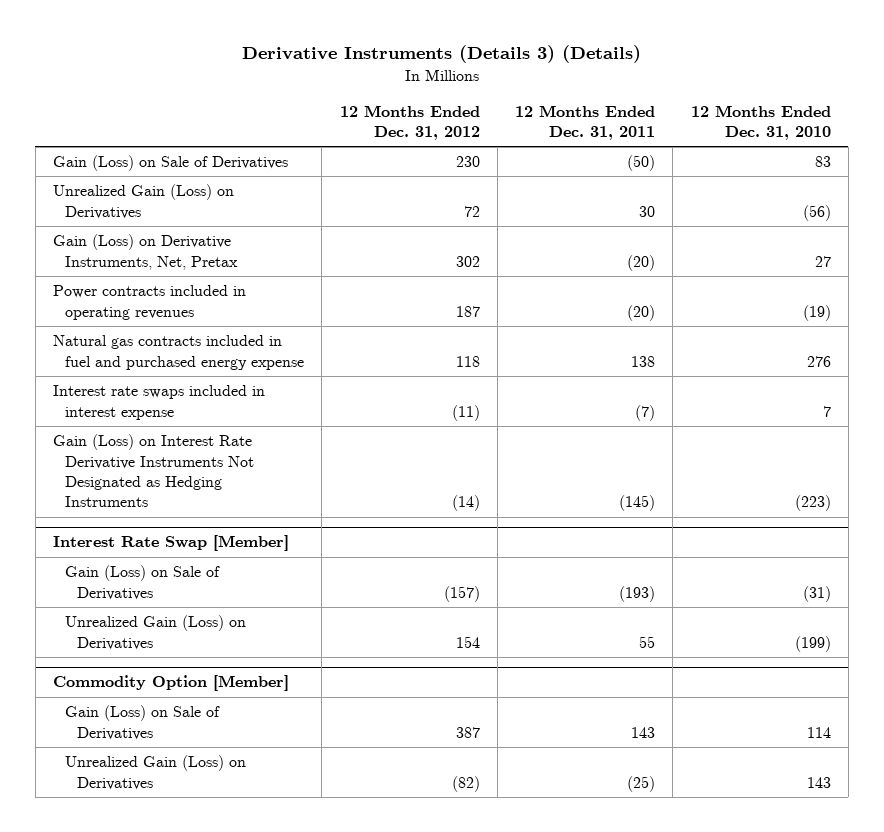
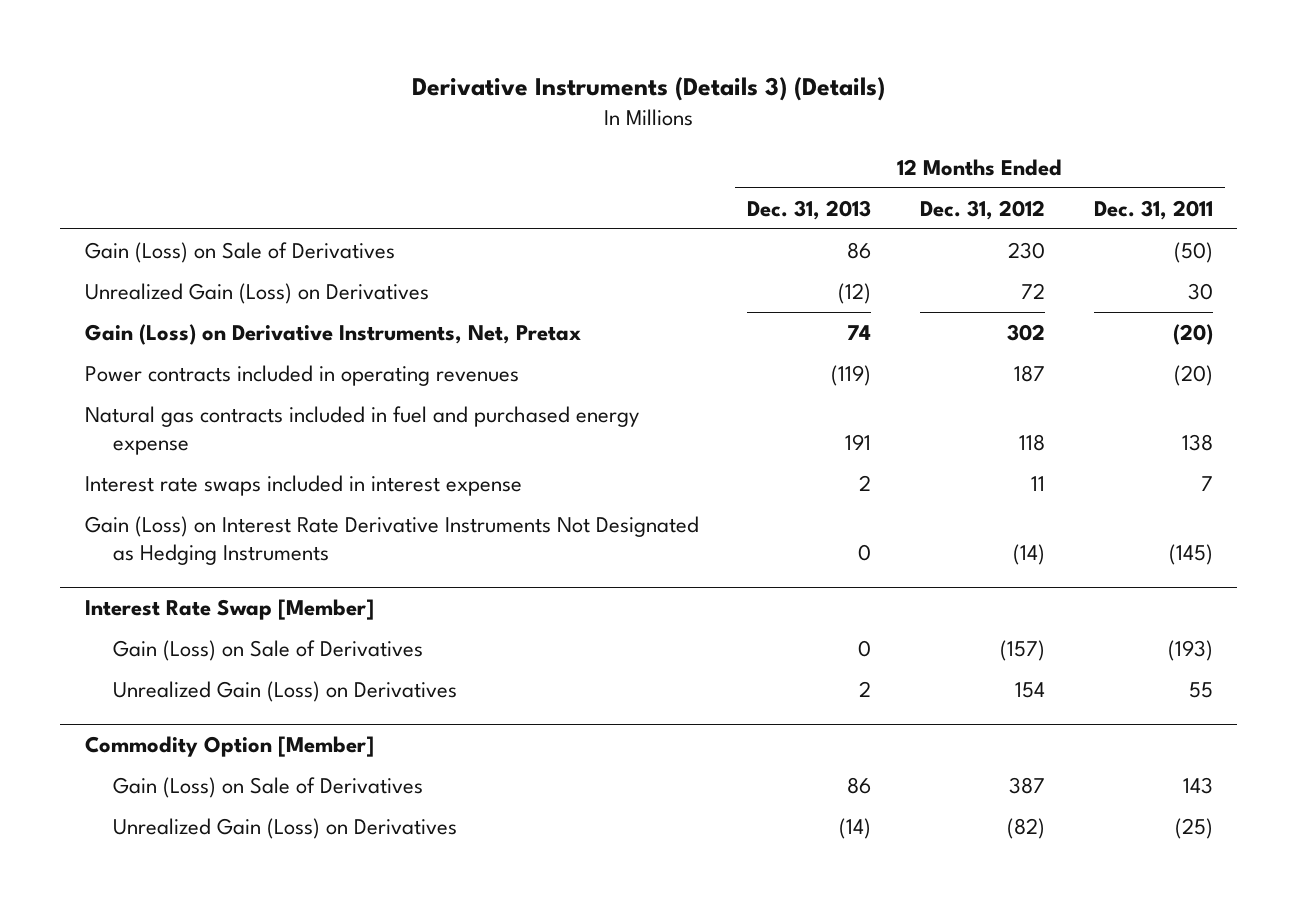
- | 12 Months Ended Dec. 31, 2012 | 12 Months Ended Dec. 31, 2011 | 12 Months Ended Dec. 31, 2010
+ | 12 Months Ended Dec. 31, 2013 | 12 Months Ended Dec. 31, 2012 | 12 Months Ended Dec. 31, 2011
- Interest rate swaps included in interest expense | (11) | (7) | 7
+ Interest rate swaps included in interest expense | 2 | 11 | 7

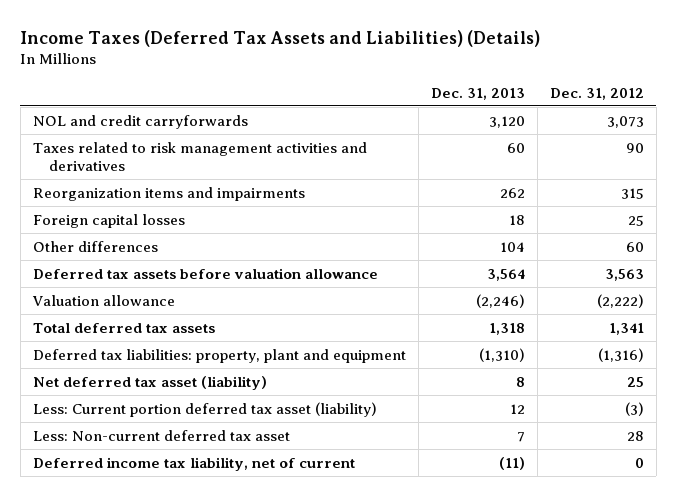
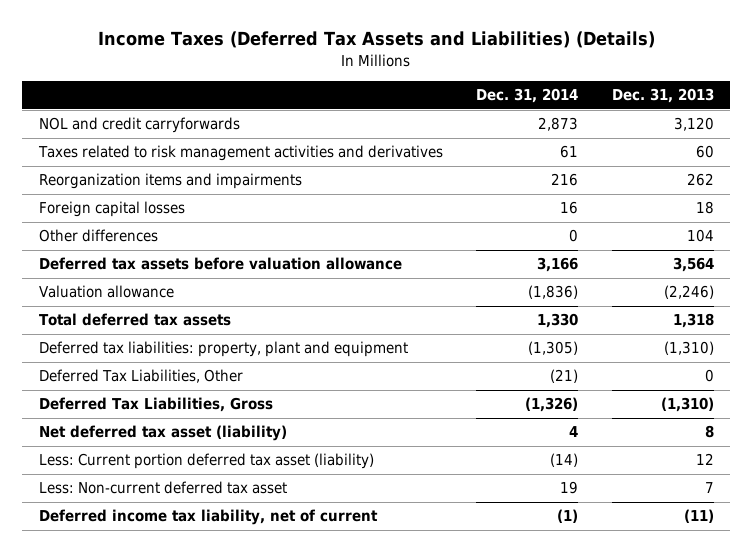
- | Dec. 31, 2013 | Dec. 31, 2012
+ | Dec. 31, 2014 | Dec. 31, 2013
+ Deferred Tax Liabilities, Other | (21) | 0
+ Deferred Tax Liabilities, Gross | (1,326) | (1,310)

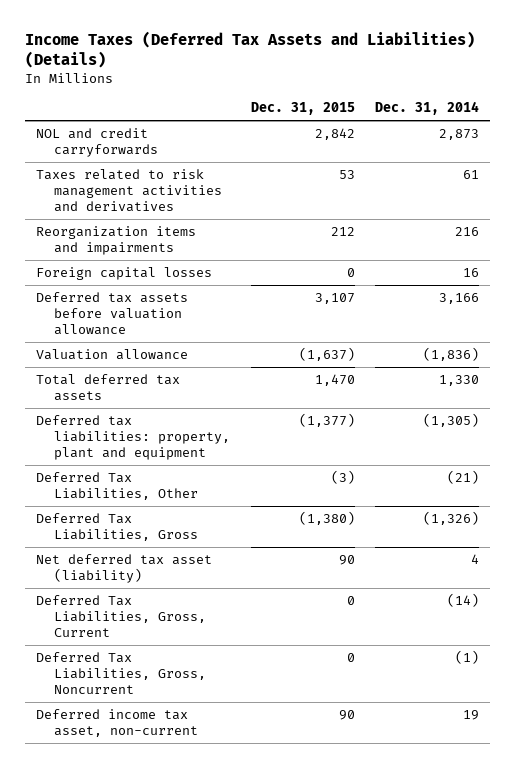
- | Dec. 31, 2014 | Dec. 31, 2013
+ | Dec. 31, 2015 | Dec. 31, 2014
- Other differences | 0 | 104
- Less: Current portion deferred tax asset (liability) | (14) | 12
- Less: Non-current deferred tax asset | 19 | 7
- Deferred income tax liability, net of current | (1) | (11)
+ Deferred Tax Liabilities, Gross, Current | 0 | (14)
+ Deferred Tax Liabilities, Gross, Noncurrent | 0 | (1)
+ Deferred income tax asset, non-current | 90 | 19

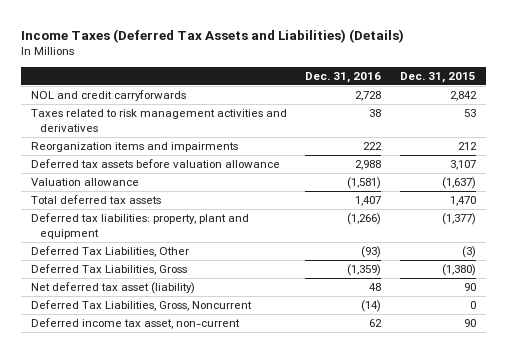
- | Dec. 31, 2015 | Dec. 31, 2014
+ | Dec. 31, 2016 | Dec. 31, 2015
- Foreign capital losses | 0 | 16
- Deferred Tax Liabilities, Gross, Current | 0 | (14)

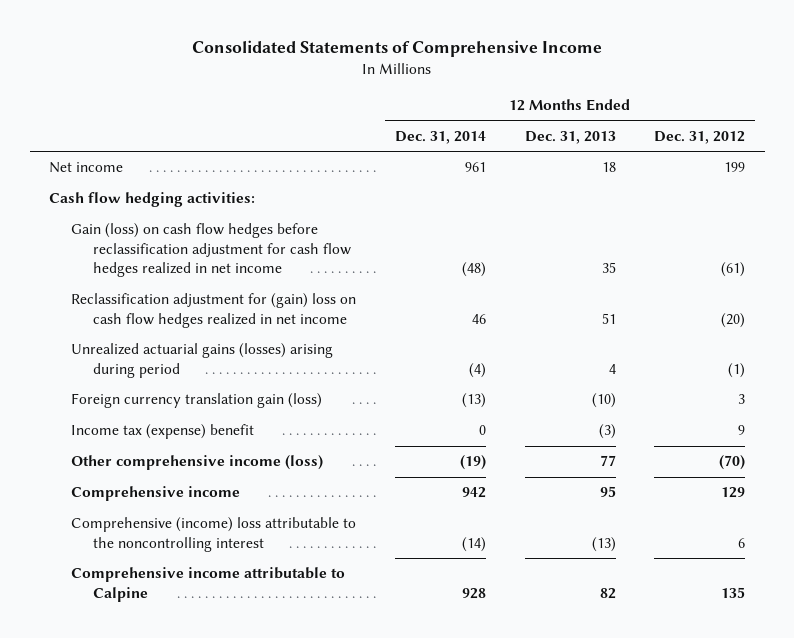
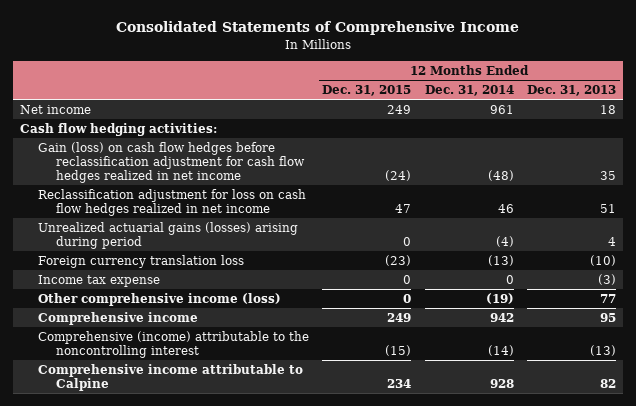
- | 12 Months Ended Dec. 31, 2014 | 12 Months Ended Dec. 31, 2013 | 12 Months Ended Dec. 31, 2012
+ | 12 Months Ended Dec. 31, 2015 | 12 Months Ended Dec. 31, 2014 | 12 Months Ended Dec. 31, 2013
- Reclassification adjustment for (gain) loss on cash flow hedges realized in net income | 46 | 51 | (20)
+ Reclassification adjustment for loss on cash flow hedges realized in net income | 47 | 46 | 51
- Foreign currency translation gain (loss) | (13) | (10) | 3
- Income tax (expense) benefit | 0 | (3) | 9
+ Foreign currency translation loss | (23) | (13) | (10)
+ Income tax expense | 0 | 0 | (3)
- Comprehensive (income) loss attributable to the noncontrolling interest | (14) | (13) | 6
+ Comprehensive (income) attributable to the noncontrolling interest | (15) | (14) | (13)

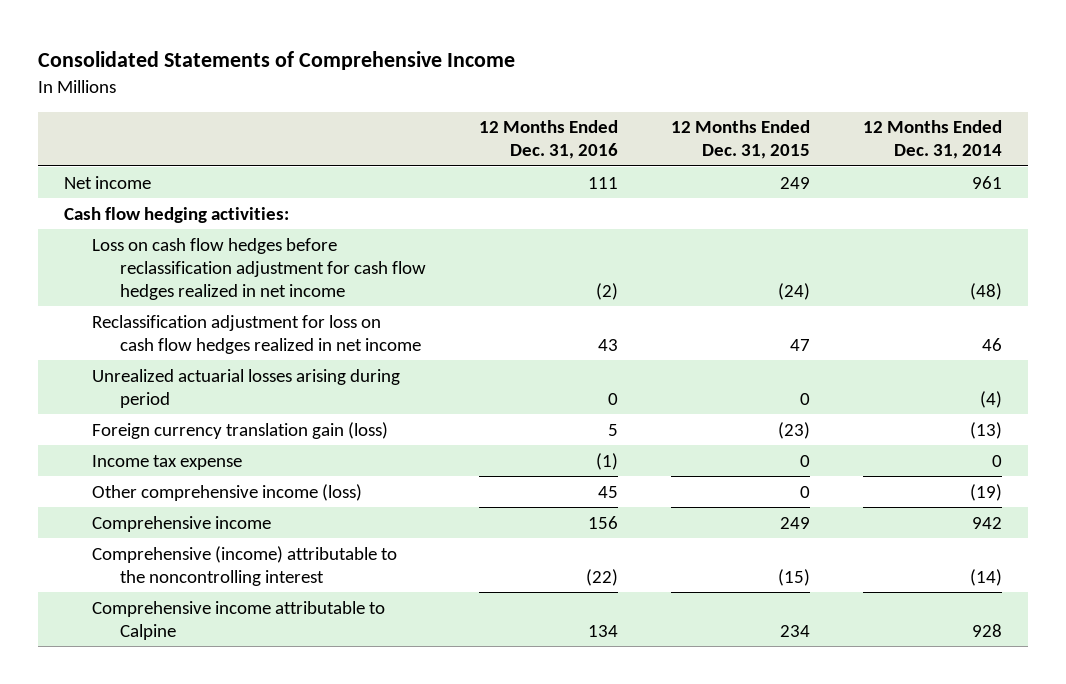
- | 12 Months Ended Dec. 31, 2015 | 12 Months Ended Dec. 31, 2014 | 12 Months Ended Dec. 31, 2013
+ | 12 Months Ended Dec. 31, 2016 | 12 Months Ended Dec. 31, 2015 | 12 Months Ended Dec. 31, 2014
- Gain (loss) on cash flow hedges before reclassification adjustment for cash flow hedges realized in net income | (24) | (48) | 35
+ Loss on cash flow hedges before reclassification adjustment for cash flow hedges realized in net income | (2) | (24) | (48)
- Unrealized actuarial gains (losses) arising during period | 0 | (4) | 4
- Foreign currency translation loss | (23) | (13) | (10)
+ Unrealized actuarial losses arising during period | 0 | 0 | (4)
+ Foreign currency translation gain (loss) | 5 | (23) | (13)

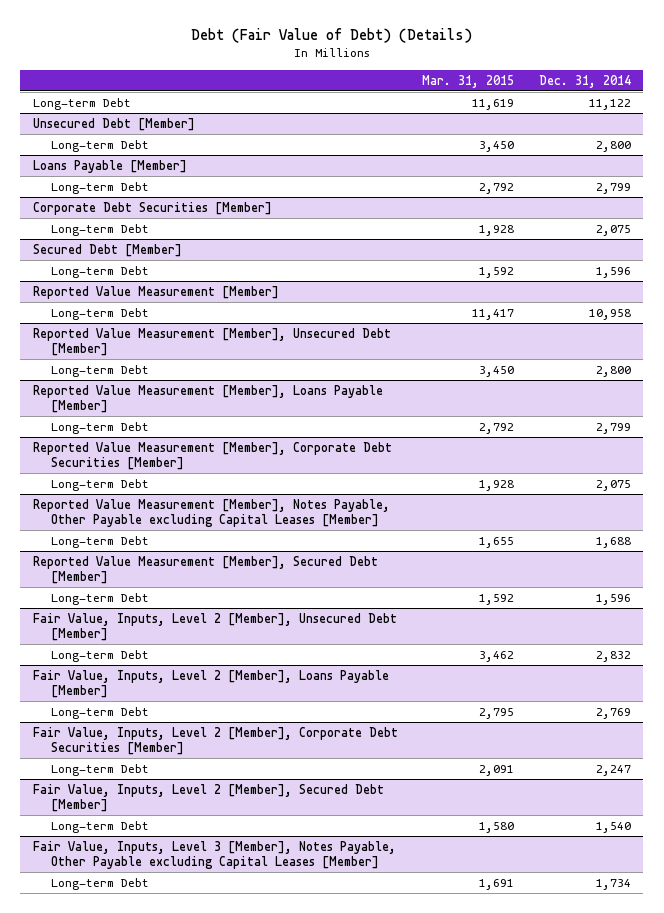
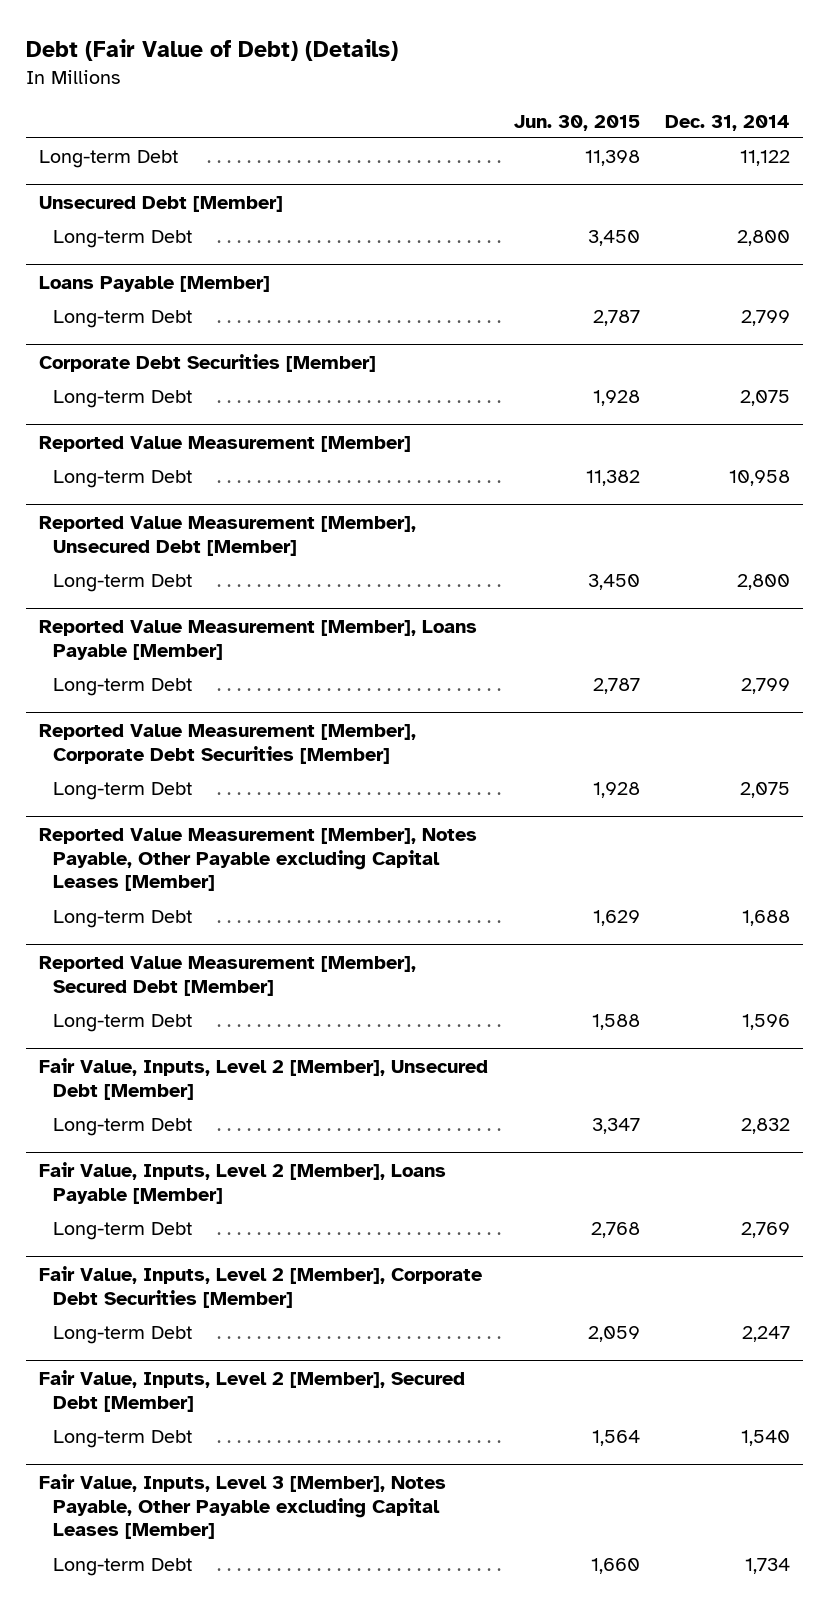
- | Mar. 31, 2015 | Dec. 31, 2014
+ | Jun. 30, 2015 | Dec. 31, 2014
- Secured Debt [Member]
- Long-term Debt | 1,592 | 1,596

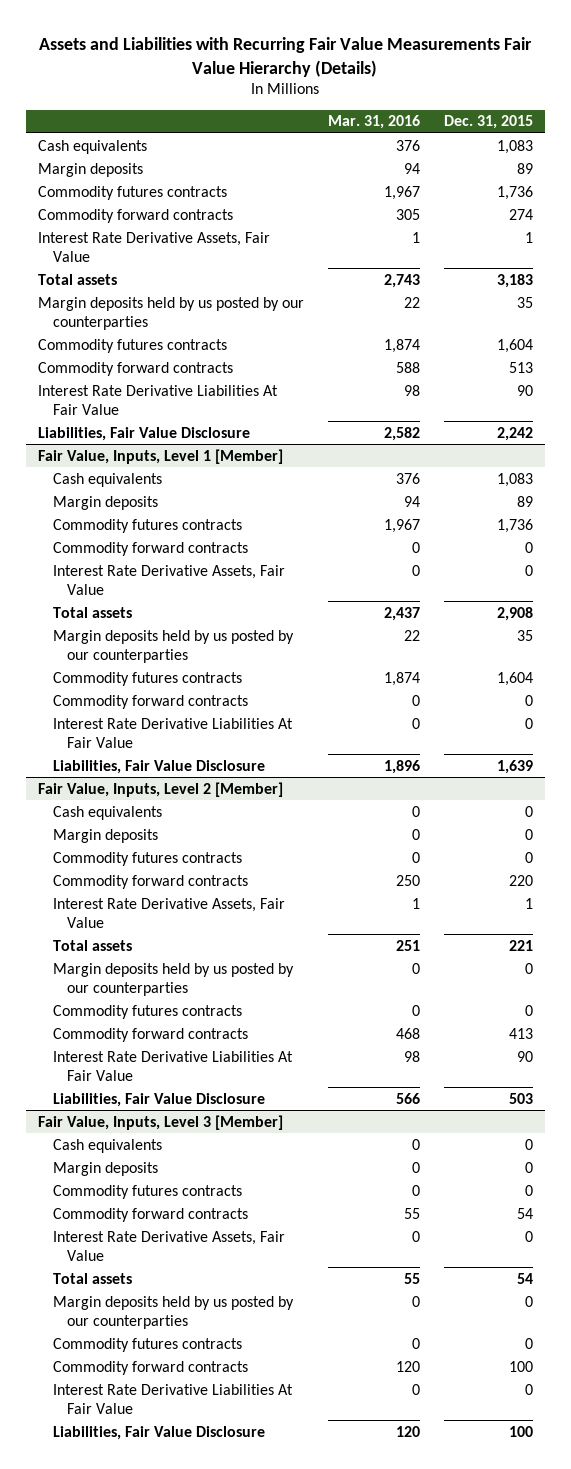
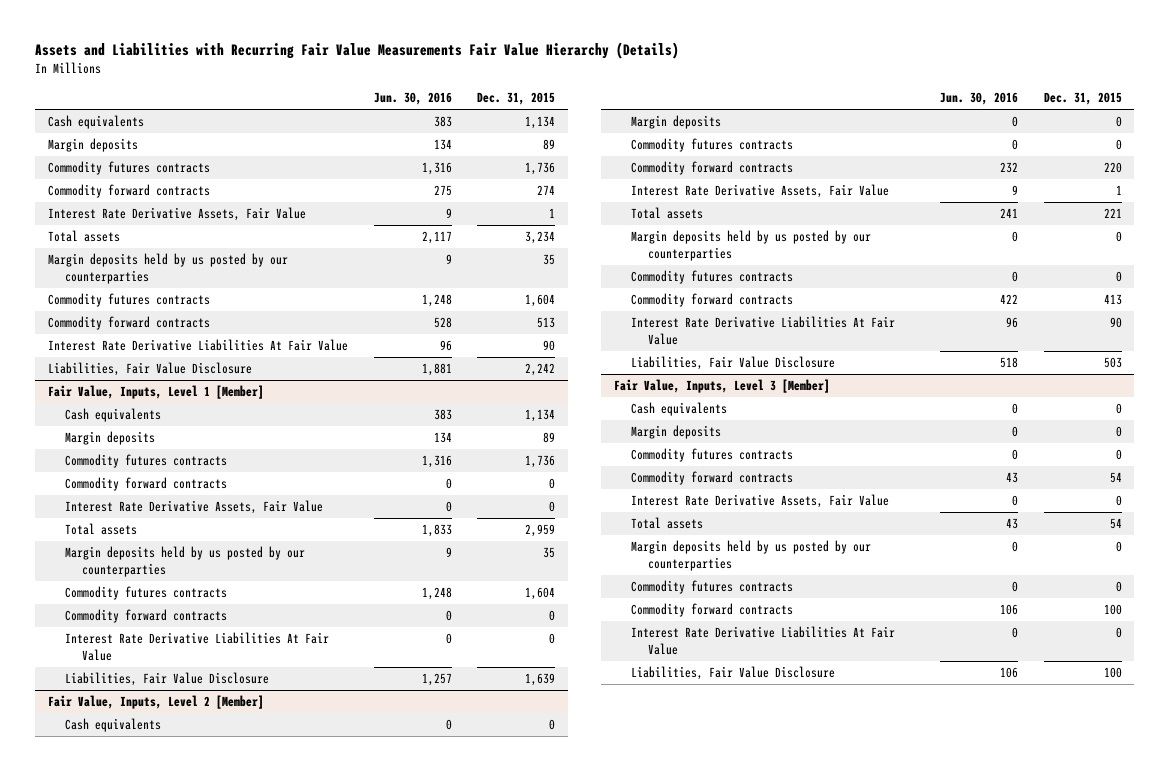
- | Mar. 31, 2016 | Dec. 31, 2015
+ | Jun. 30, 2016 | Dec. 31, 2015
- Cash equivalents | 376 | 1,083
+ Cash equivalents | 383 | 1,134
- Total assets | 2,743 | 3,183
+ Total assets | 2,117 | 3,234
@ Fair Value, Inputs, Level 1 [Member]
- Cash equivalents | 376 | 1,083
+ Cash equivalents | 383 | 1,134
- Total assets | 2,437 | 2,908
+ Total assets | 1,833 | 2,959

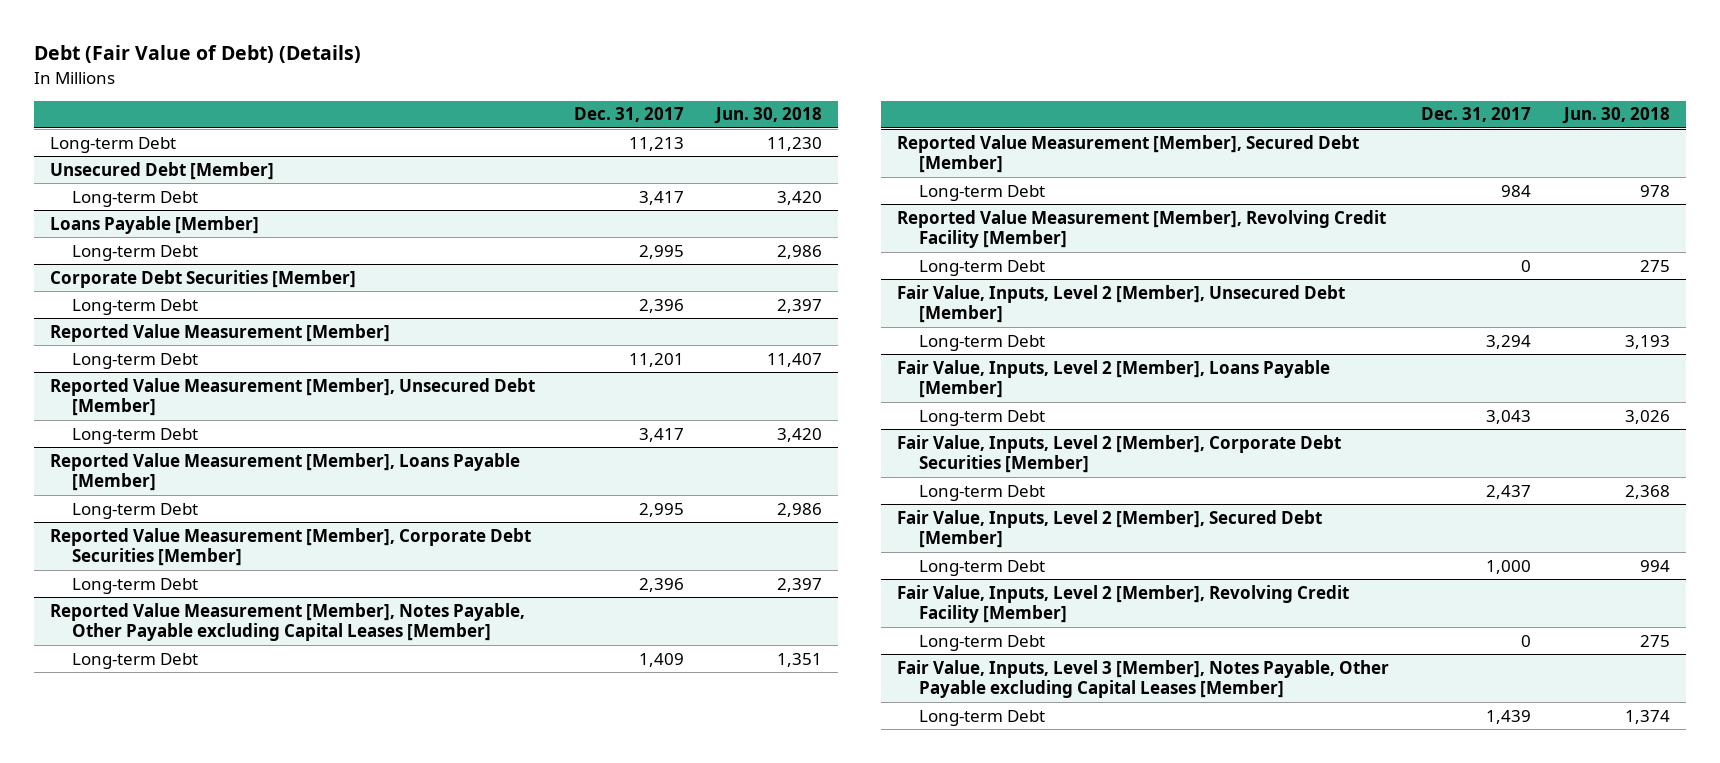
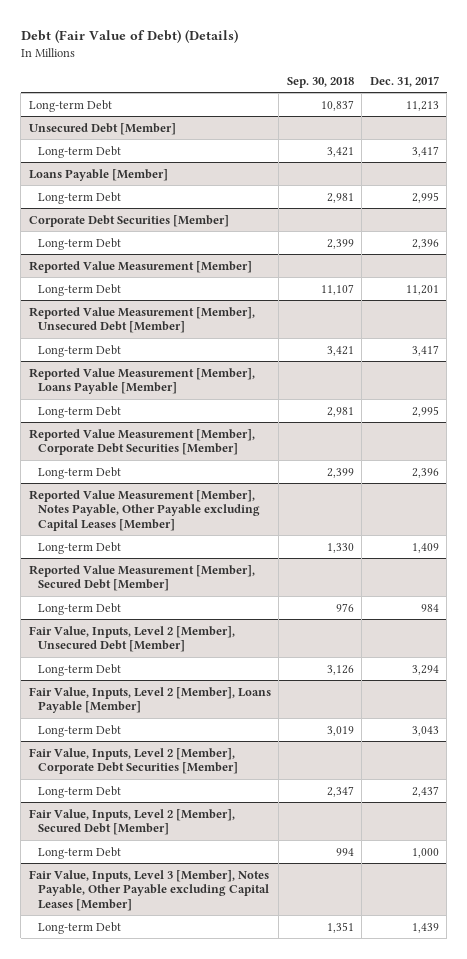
- | Dec. 31, 2017 | Jun. 30, 2018
+ | Sep. 30, 2018 | Dec. 31, 2017
- Reported Value Measurement [Member], Revolving Credit Facility [Member]
- Long-term Debt | 0 | 275
- Fair Value, Inputs, Level 2 [Member], Revolving Credit Facility [Member]
- Long-term Debt | 0 | 275

